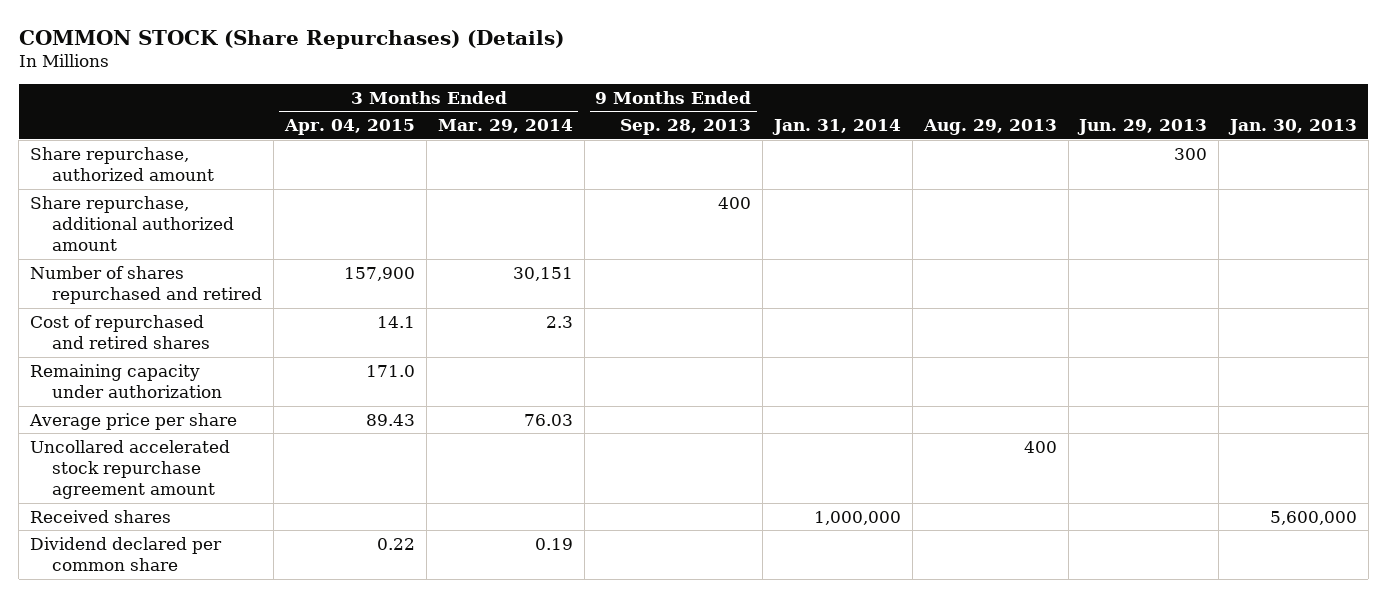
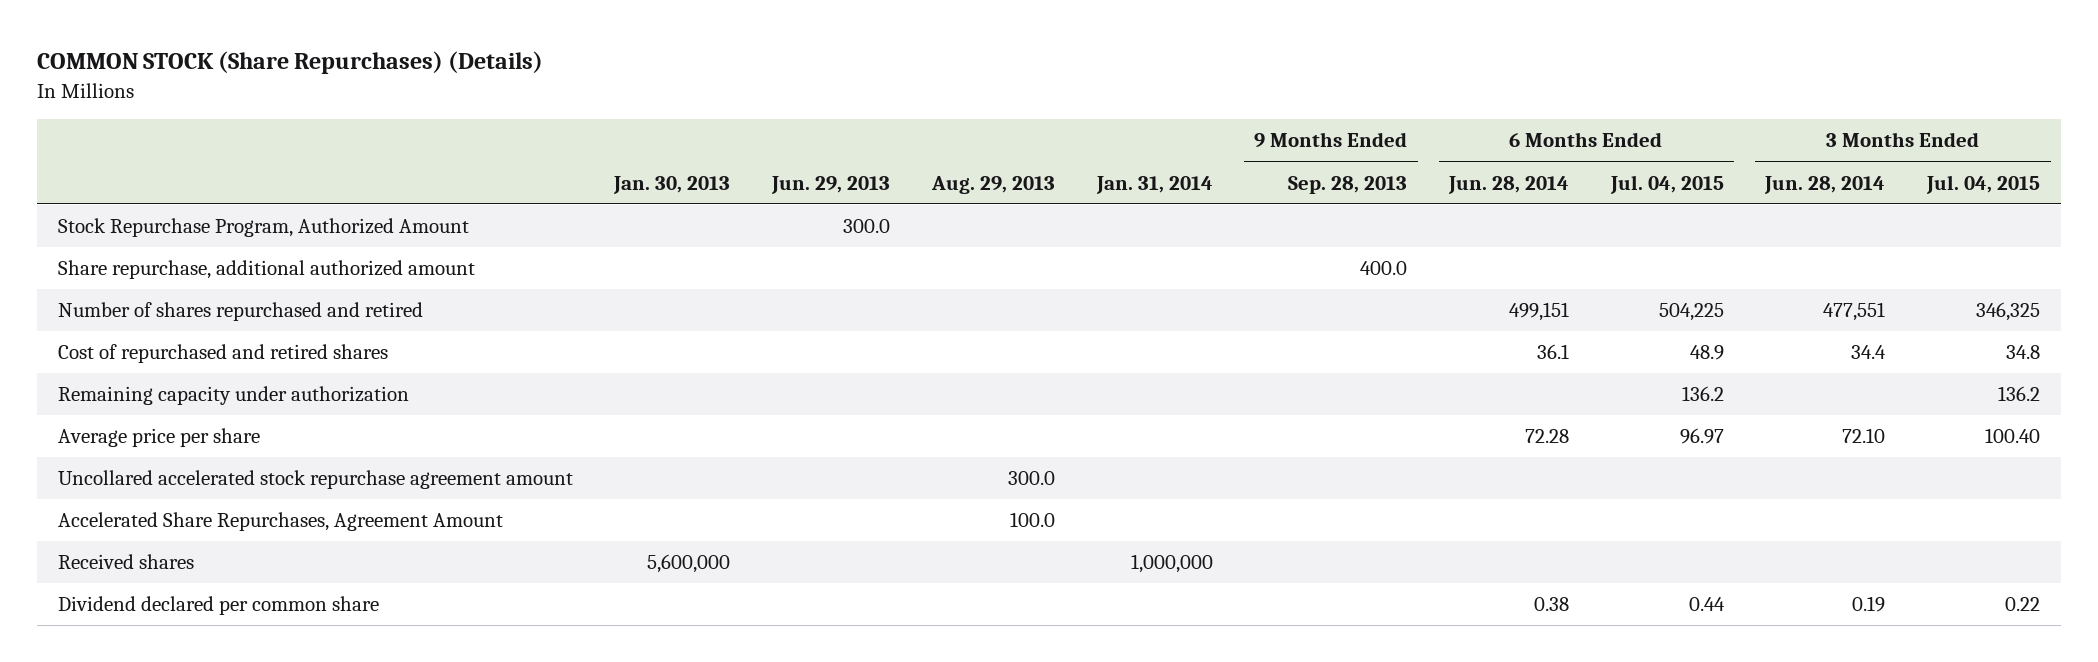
- | 3 Months Ended Apr. 04, 2015 | 3 Months Ended Mar. 29, 2014 | 9 Months Ended Sep. 28, 2013 | Jan. 31, 2014 | Aug. 29, 2013 | Jun. 29, 2013 | Jan. 30, 2013
+ | Jan. 30, 2013 | Jun. 29, 2013 | Aug. 29, 2013 | Jan. 31, 2014 | 9 Months Ended Sep. 28, 2013 | 6 Months Ended Jun. 28, 2014 | 6 Months Ended Jul. 04, 2015 | 3 Months Ended Jun. 28, 2014 | 3 Months Ended Jul. 04, 2015
- Share repurchase, authorized amount | | | | | | 300 |
- Share repurchase, additional authorized amount | | | 400 | | | |
+ Stock Repurchase Program, Authorized Amount | | 300.0 | | | | | | |
+ Share repurchase, additional authorized amount | | | | | 400.0 | | | |
- Uncollared accelerated stock repurchase agreement amount | | | | | 400 | |
+ Uncollared accelerated stock repurchase agreement amount | | | 300.0 | | | | | |
+ Accelerated Share Repurchases, Agreement Amount | | | 100.0 | | | | | |

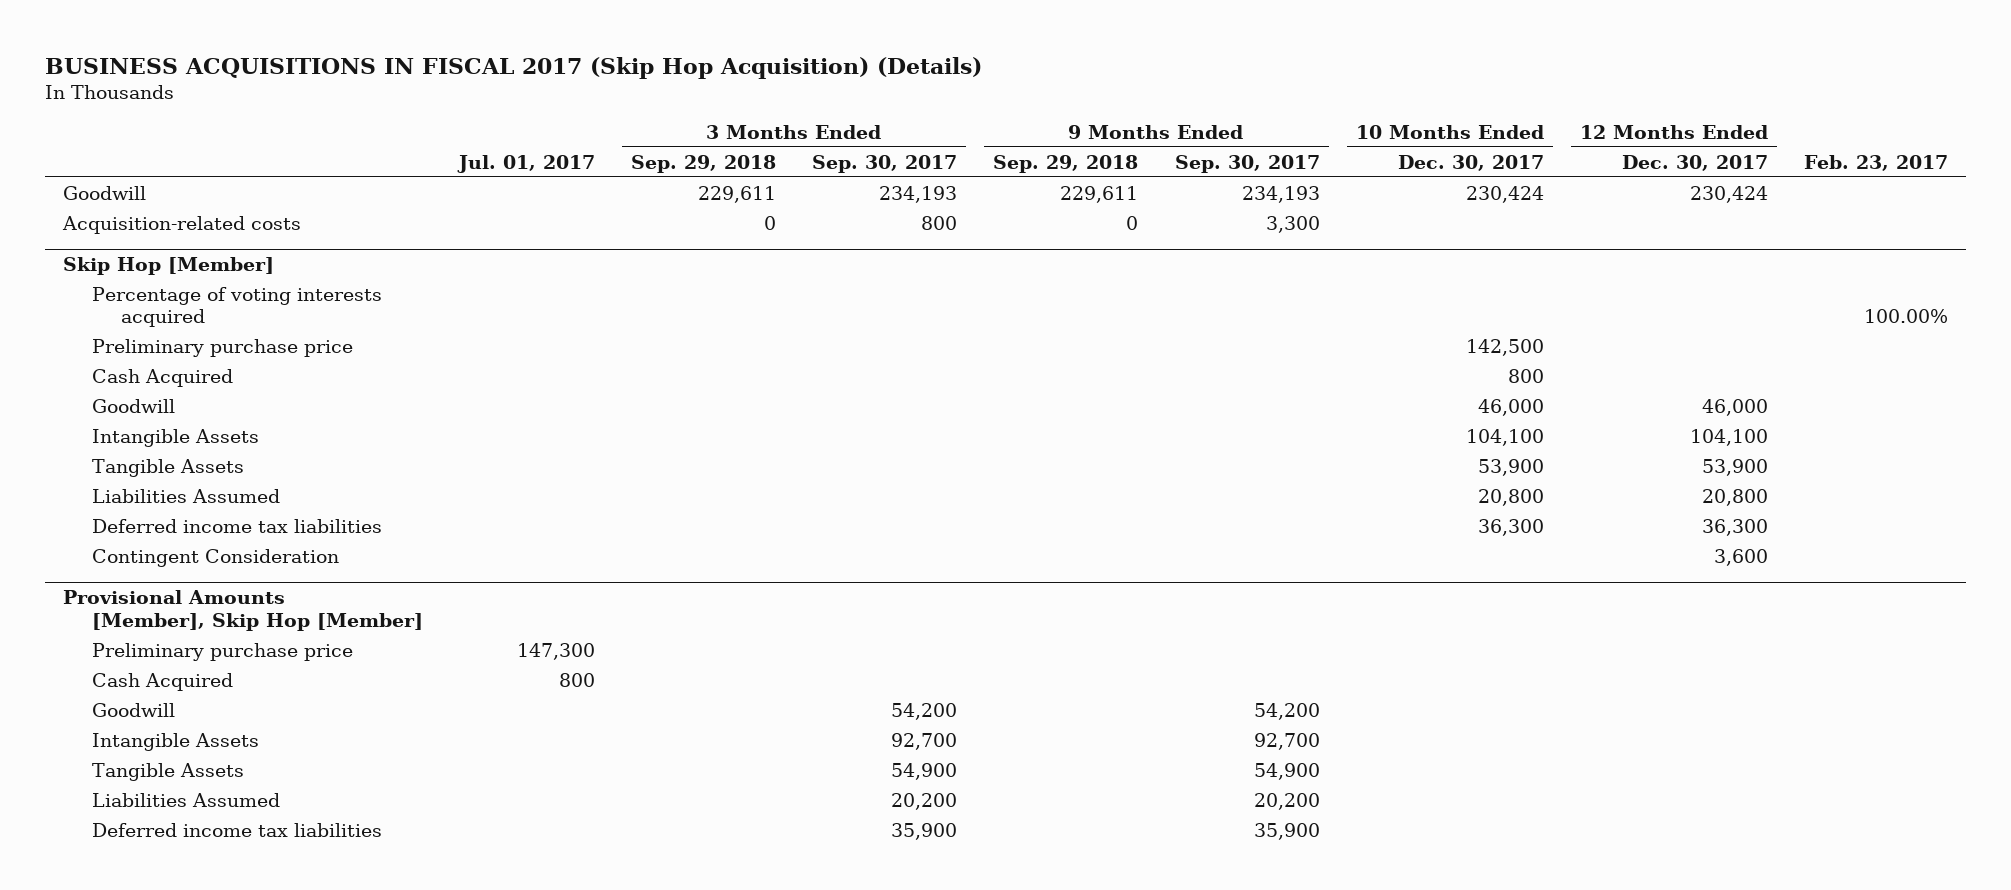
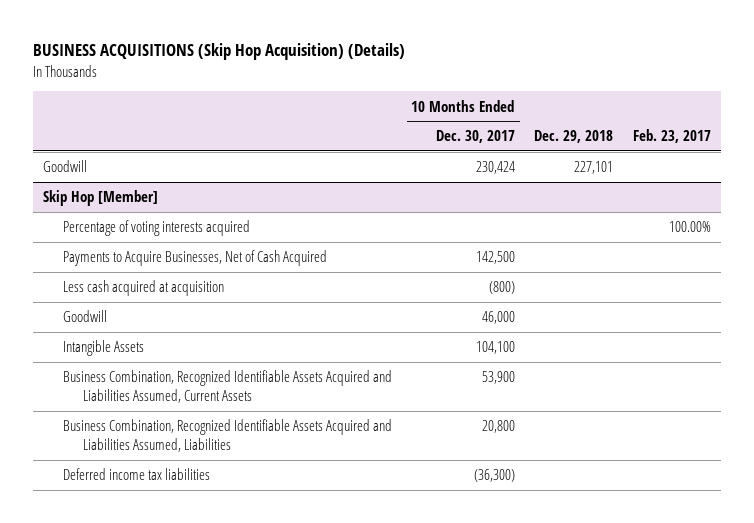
- BUSINESS ACQUISITIONS IN FISCAL 2017 (Skip Hop Acquisition) (Details)
+ BUSINESS ACQUISITIONS (Skip Hop Acquisition) (Details)
- | Jul. 01, 2017 | 3 Months Ended Sep. 29, 2018 | 3 Months Ended Sep. 30, 2017 | 9 Months Ended Sep. 29, 2018 | 9 Months Ended Sep. 30, 2017 | 10 Months Ended Dec. 30, 2017 | 12 Months Ended Dec. 30, 2017 | Feb. 23, 2017
+ | 10 Months Ended Dec. 30, 2017 | Dec. 29, 2018 | Feb. 23, 2017
- Acquisition-related costs | | 0 | 800 | 0 | 3,300 | | |
@ Skip Hop [Member]
- Preliminary purchase price | | | | | | 142,500 | |
- Cash Acquired | | | | | | 800 | |
+ Payments to Acquire Businesses, Net of Cash Acquired | 142,500 | |
+ Less cash acquired at acquisition | (800) | |
- Tangible Assets | | | | | | 53,900 | 53,900 |
- Liabilities Assumed | | | | | | 20,800 | 20,800 |
- Deferred income tax liabilities | | | | | | 36,300 | 36,300 |
- Contingent Consideration | | | | | | | 3,600 |
- Provisional Amounts [Member], Skip Hop [Member]
- Preliminary purchase price | 147,300 | | | | | | |
- Cash Acquired | 800 | | | | | | |
- Goodwill | | | 54,200 | | 54,200 | | |
- Intangible Assets | | | 92,700 | | 92,700 | | |
- Tangible Assets | | | 54,900 | | 54,900 | | |
- Liabilities Assumed | | | 20,200 | | 20,200 | | |
- Deferred income tax liabilities | | | 35,900 | | 35,900 | | |
@ Skip Hop [Member]
+ Business Combination, Recognized Identifiable Assets Acquired and Liabilities Assumed, Current Assets | 53,900 | |
+ Business Combination, Recognized Identifiable Assets Acquired and Liabilities Assumed, Liabilities | 20,800 | |
+ Deferred income tax liabilities | (36,300) | |

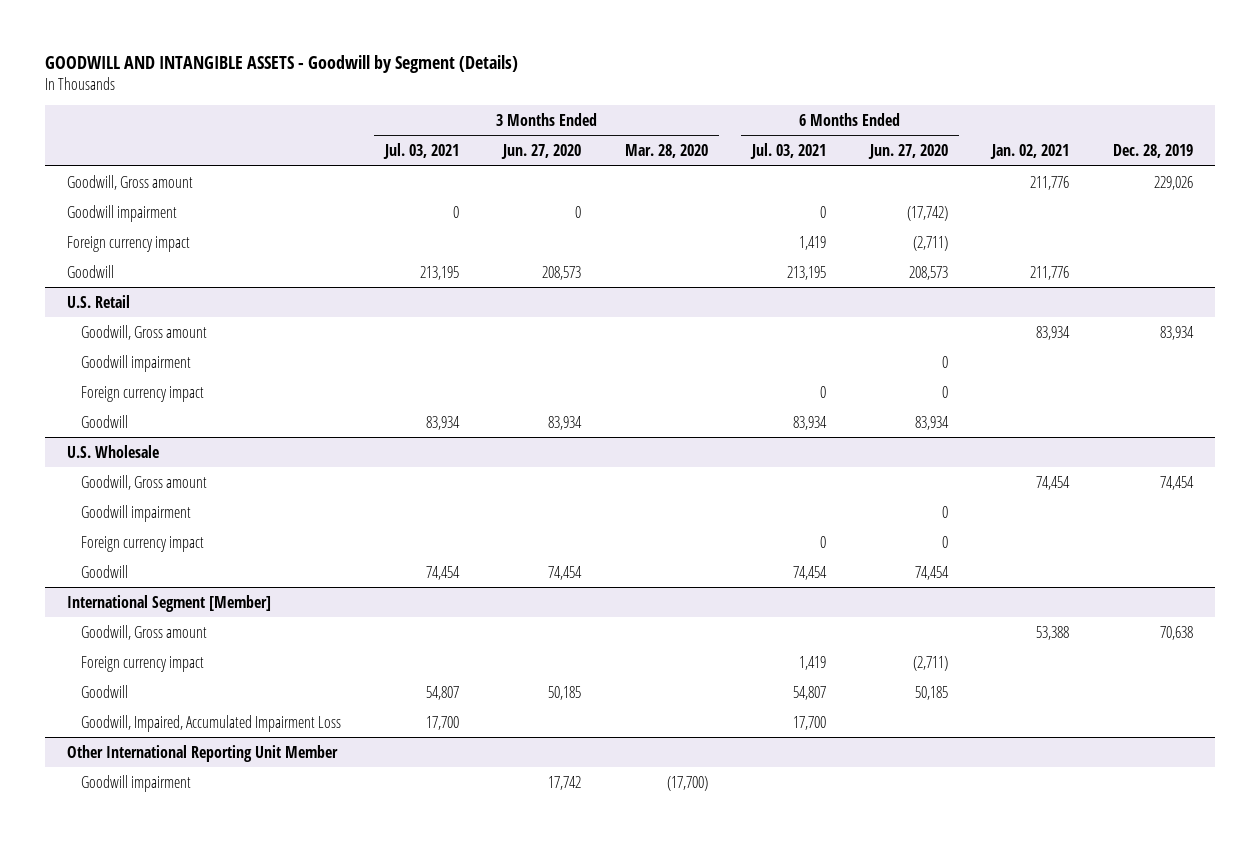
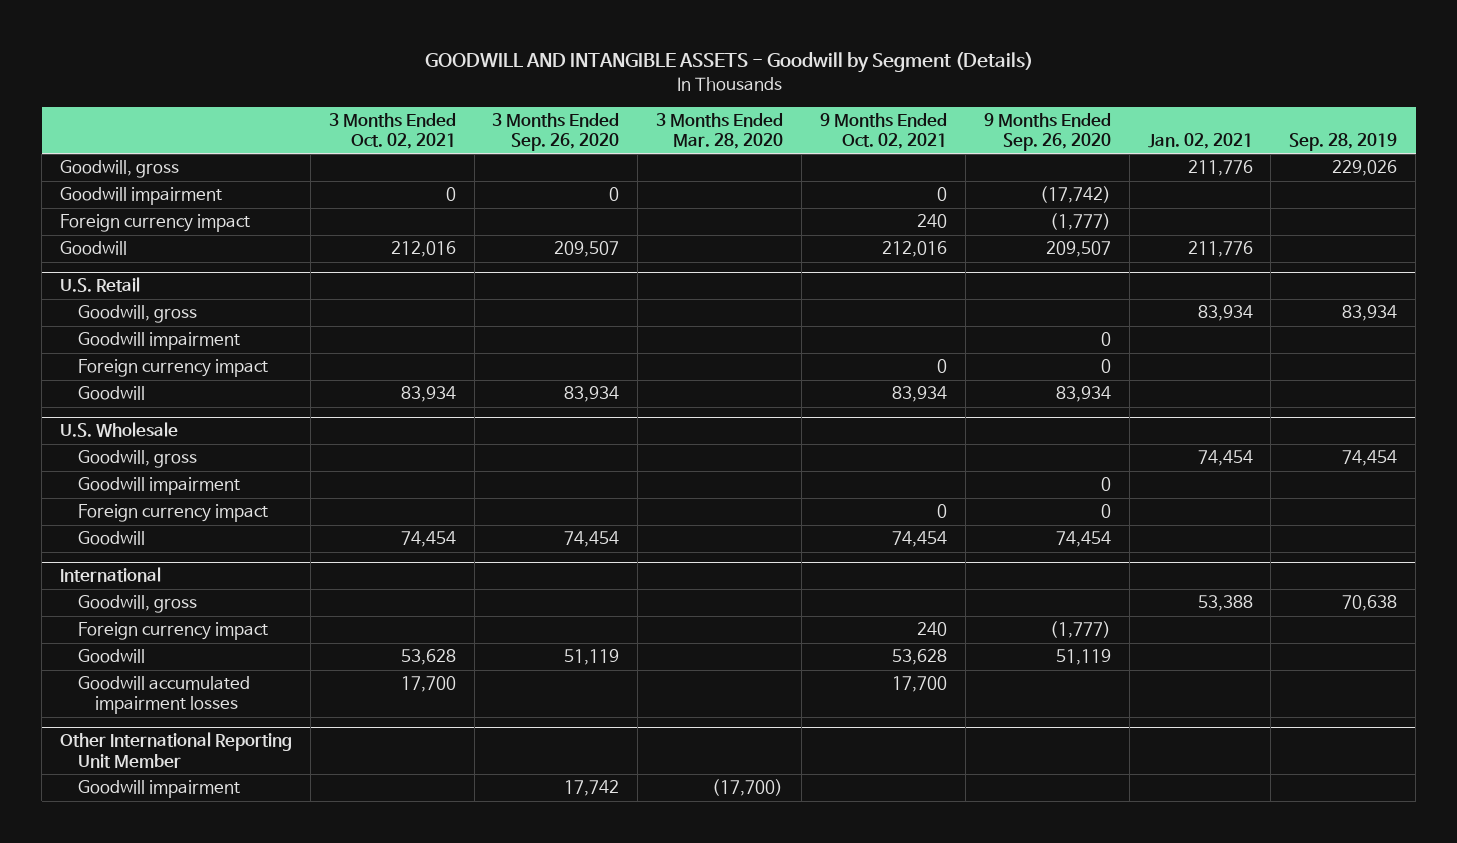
- | 3 Months Ended Jul. 03, 2021 | 3 Months Ended Jun. 27, 2020 | 3 Months Ended Mar. 28, 2020 | 6 Months Ended Jul. 03, 2021 | 6 Months Ended Jun. 27, 2020 | Jan. 02, 2021 | Dec. 28, 2019
+ | 3 Months Ended Oct. 02, 2021 | 3 Months Ended Sep. 26, 2020 | 3 Months Ended Mar. 28, 2020 | 9 Months Ended Oct. 02, 2021 | 9 Months Ended Sep. 26, 2020 | Jan. 02, 2021 | Sep. 28, 2019
- Goodwill, Gross amount | | | | | | 211,776 | 229,026
+ Goodwill, gross | | | | | | 211,776 | 229,026
@ U.S. Retail
- Goodwill, Gross amount | | | | | | 83,934 | 83,934
+ Goodwill, gross | | | | | | 83,934 | 83,934
@ U.S. Wholesale
- Goodwill, Gross amount | | | | | | 74,454 | 74,454
+ Goodwill, gross | | | | | | 74,454 | 74,454
- International Segment [Member]
- Goodwill, Gross amount | | | | | | 53,388 | 70,638
+ International
+ Goodwill, gross | | | | | | 53,388 | 70,638
- Goodwill, Impaired, Accumulated Impairment Loss | 17,700 | | | 17,700 | | |
+ Goodwill accumulated impairment losses | 17,700 | | | 17,700 | | |

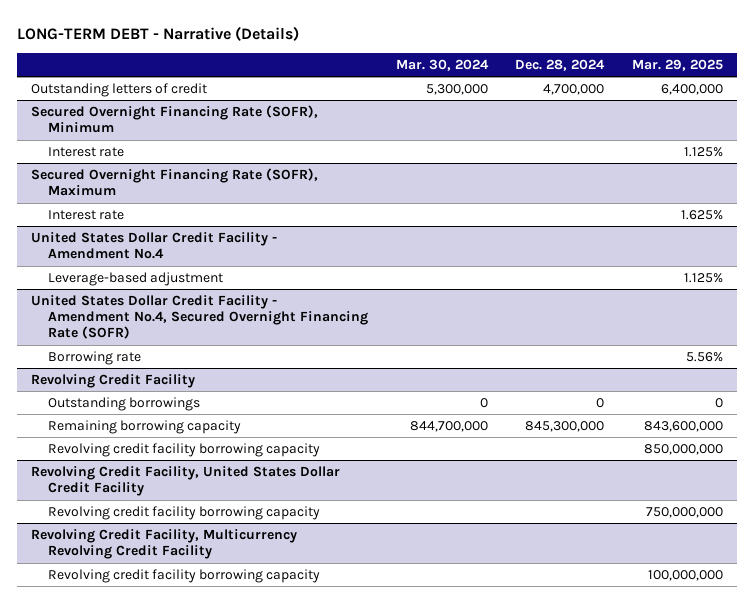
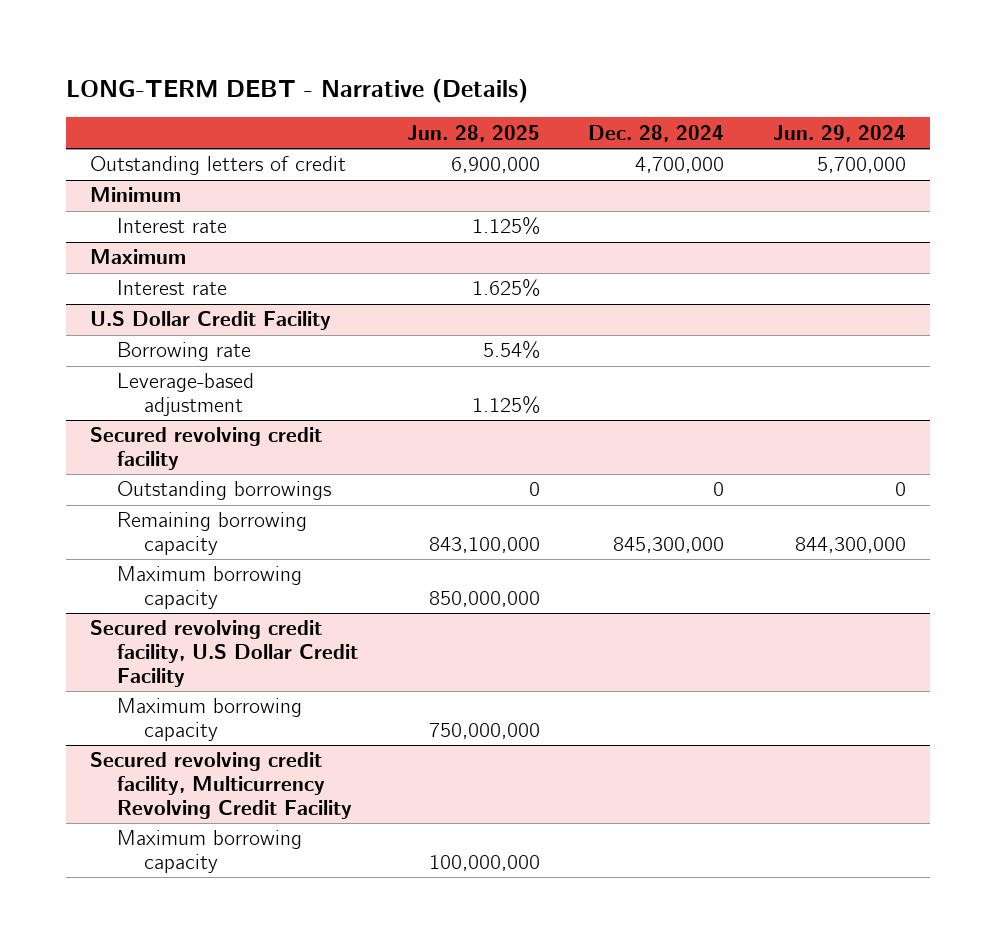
- | Mar. 30, 2024 | Dec. 28, 2024 | Mar. 29, 2025
+ | Jun. 28, 2025 | Dec. 28, 2024 | Jun. 29, 2024
- Secured Overnight Financing Rate (SOFR), Minimum
+ Minimum
- Secured Overnight Financing Rate (SOFR), Maximum
+ Maximum
- United States Dollar Credit Facility - Amendment No.4
- Leverage-based adjustment | | | 1.125%
- United States Dollar Credit Facility - Amendment No.4, Secured Overnight Financing Rate (SOFR)
- Borrowing rate | | | 5.56%
- Revolving Credit Facility
+ U.S Dollar Credit Facility
+ Borrowing rate | 5.54% | |
+ Leverage-based adjustment | 1.125% | |
+ Secured revolving credit facility
- Revolving credit facility borrowing capacity | | | 850,000,000
- Revolving Credit Facility, United States Dollar Credit Facility
- Revolving credit facility borrowing capacity | | | 750,000,000
- Revolving Credit Facility, Multicurrency Revolving Credit Facility
- Revolving credit facility borrowing capacity | | | 100,000,000
+ Maximum borrowing capacity | 850,000,000 | |
+ Secured revolving credit facility, U.S Dollar Credit Facility
+ Maximum borrowing capacity | 750,000,000 | |
+ Secured revolving credit facility, Multicurrency Revolving Credit Facility
+ Maximum borrowing capacity | 100,000,000 | |

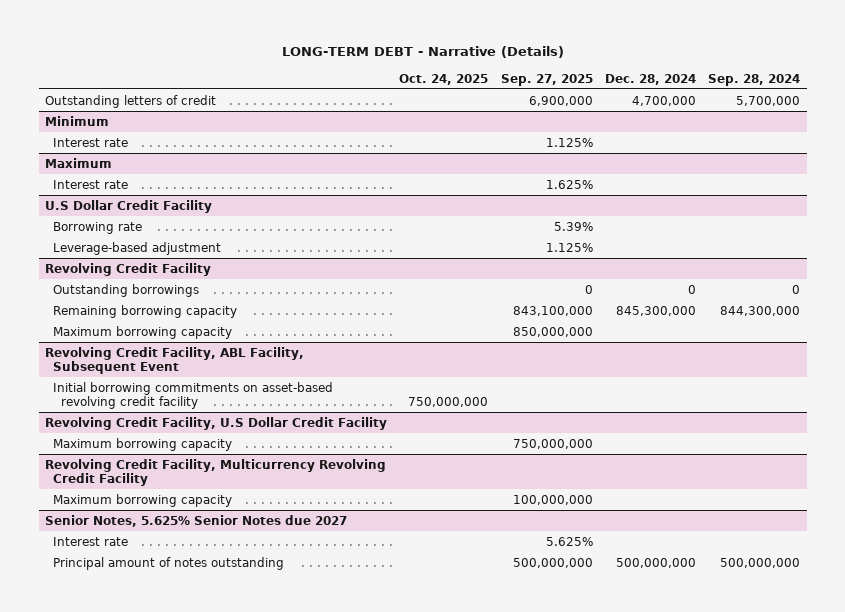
- | Jun. 28, 2025 | Dec. 28, 2024 | Jun. 29, 2024
+ | Oct. 24, 2025 | Sep. 27, 2025 | Dec. 28, 2024 | Sep. 28, 2024
- Secured revolving credit facility
+ Revolving Credit Facility
- Secured revolving credit facility, U.S Dollar Credit Facility
+ Revolving Credit Facility, ABL Facility, Subsequent Event
+ Initial borrowing commitments on asset-based revolving credit facility | 750,000,000 | | |
+ Revolving Credit Facility, U.S Dollar Credit Facility
- Secured revolving credit facility, Multicurrency Revolving Credit Facility
+ Revolving Credit Facility, Multicurrency Revolving Credit Facility
+ Senior Notes, 5.625% Senior Notes due 2027
+ Interest rate | | 5.625% | |
+ Principal amount of notes outstanding | | 500,000,000 | 500,000,000 | 500,000,000

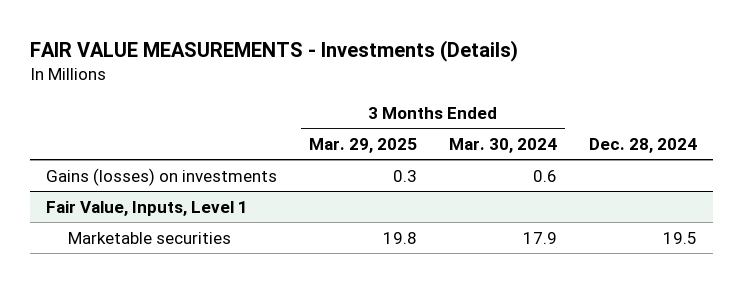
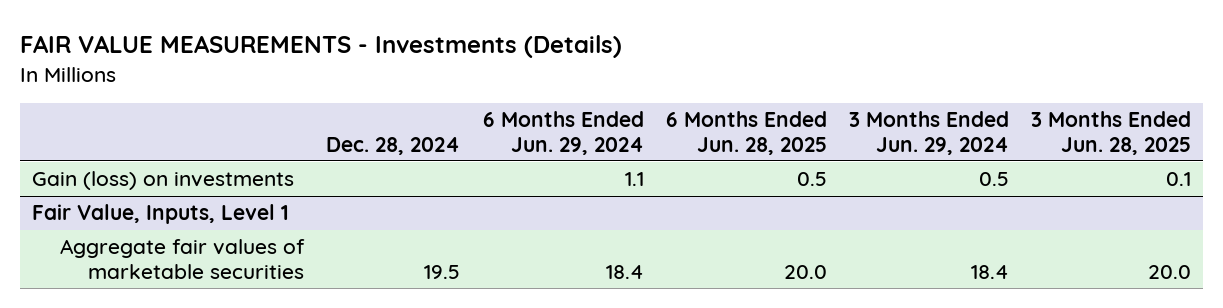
- | 3 Months Ended Mar. 29, 2025 | 3 Months Ended Mar. 30, 2024 | Dec. 28, 2024
+ | Dec. 28, 2024 | 6 Months Ended Jun. 29, 2024 | 6 Months Ended Jun. 28, 2025 | 3 Months Ended Jun. 29, 2024 | 3 Months Ended Jun. 28, 2025
- Gains (losses) on investments | 0.3 | 0.6 |
+ Gain (loss) on investments | | 1.1 | 0.5 | 0.5 | 0.1
@ Fair Value, Inputs, Level 1
- Marketable securities | 19.8 | 17.9 | 19.5
+ Aggregate fair values of marketable securities | 19.5 | 18.4 | 20.0 | 18.4 | 20.0

